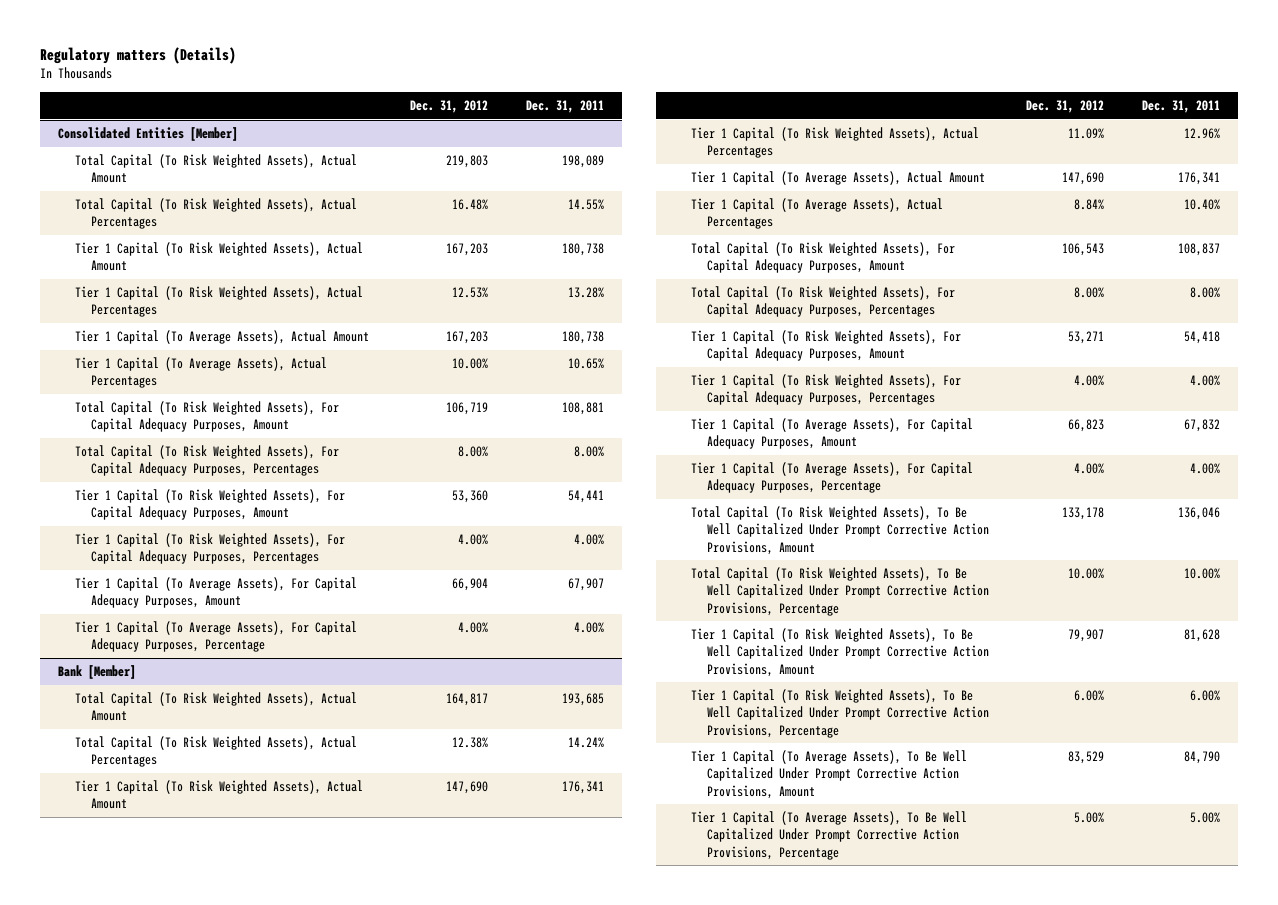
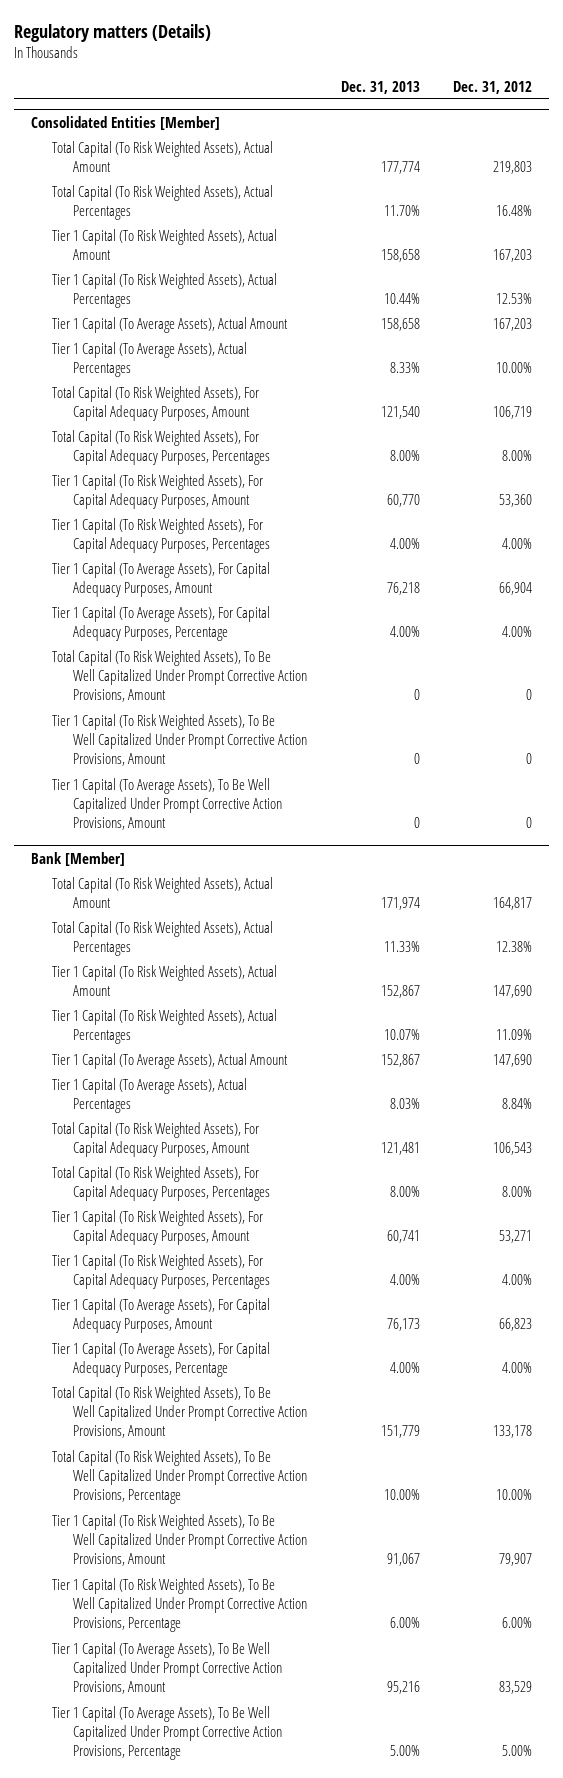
- | Dec. 31, 2012 | Dec. 31, 2011
+ | Dec. 31, 2013 | Dec. 31, 2012
@ Consolidated Entities [Member]
+ Total Capital (To Risk Weighted Assets), To Be Well Capitalized Under Prompt Corrective Action Provisions, Amount | 0 | 0
+ Tier 1 Capital (To Risk Weighted Assets), To Be Well Capitalized Under Prompt Corrective Action Provisions, Amount | 0 | 0
+ Tier 1 Capital (To Average Assets), To Be Well Capitalized Under Prompt Corrective Action Provisions, Amount | 0 | 0

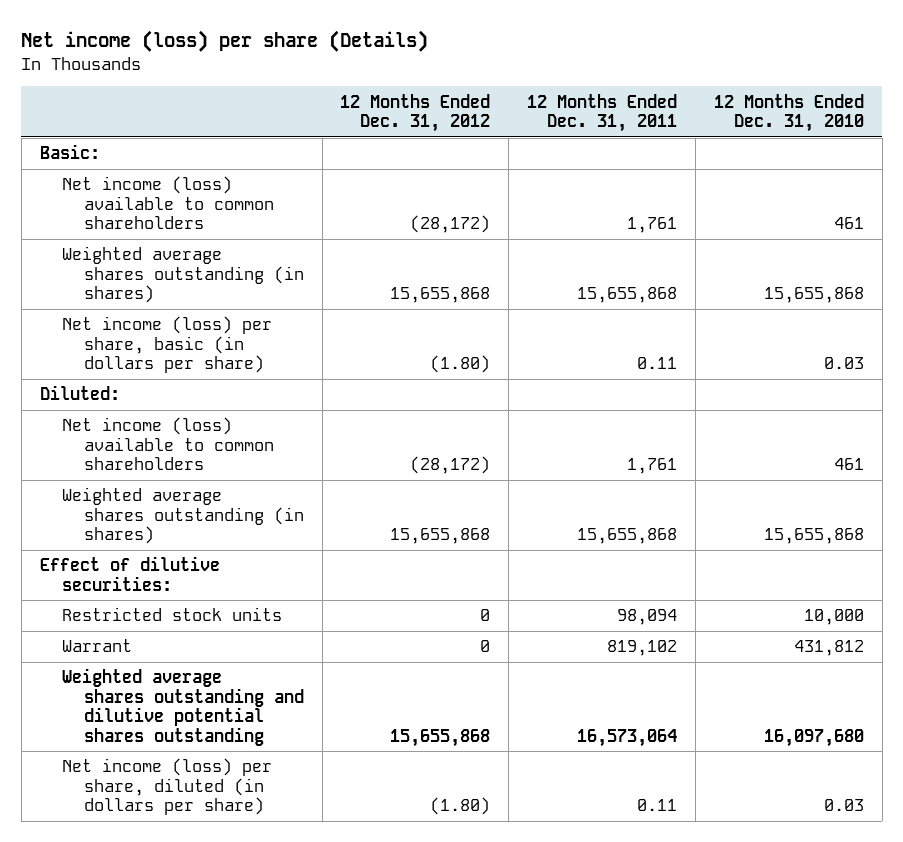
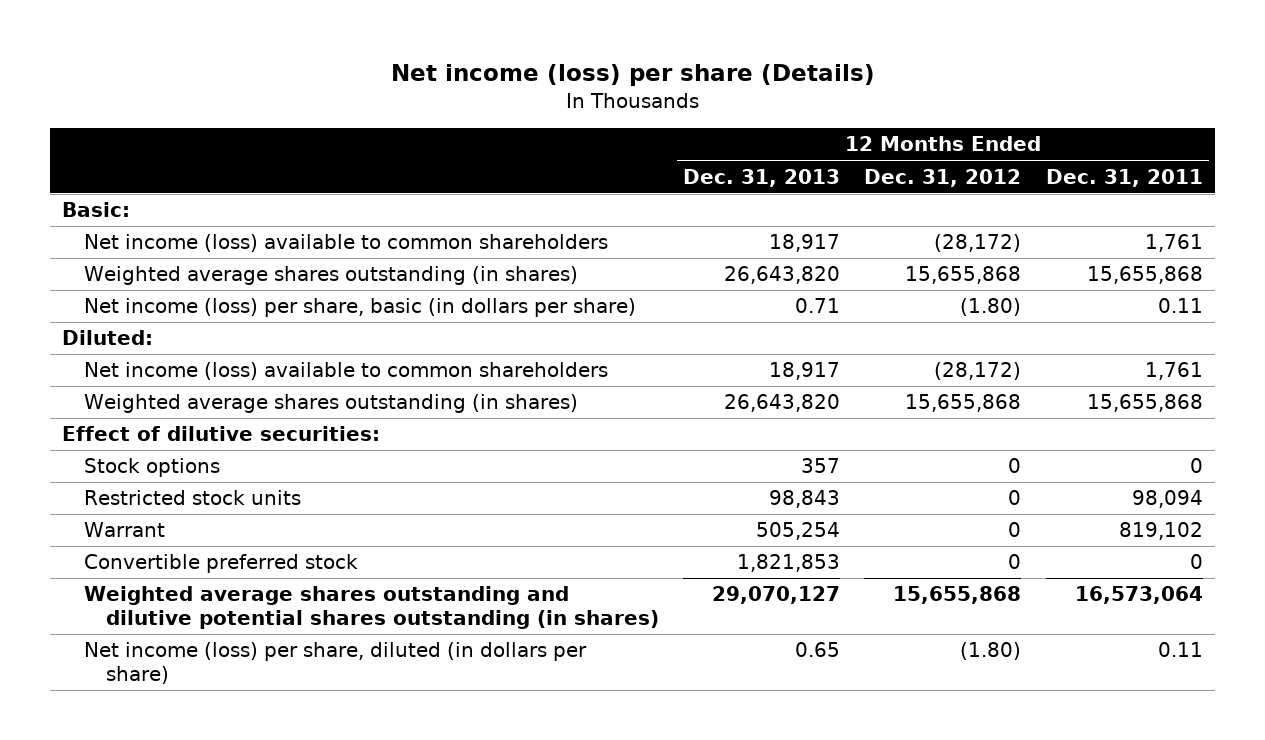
- | 12 Months Ended Dec. 31, 2012 | 12 Months Ended Dec. 31, 2011 | 12 Months Ended Dec. 31, 2010
+ | 12 Months Ended Dec. 31, 2013 | 12 Months Ended Dec. 31, 2012 | 12 Months Ended Dec. 31, 2011
+ Stock options | 357 | 0 | 0
- Weighted average shares outstanding and dilutive potential shares outstanding | 15,655,868 | 16,573,064 | 16,097,680
+ Convertible preferred stock | 1,821,853 | 0 | 0
+ Weighted average shares outstanding and dilutive potential shares outstanding (in shares) | 29,070,127 | 15,655,868 | 16,573,064

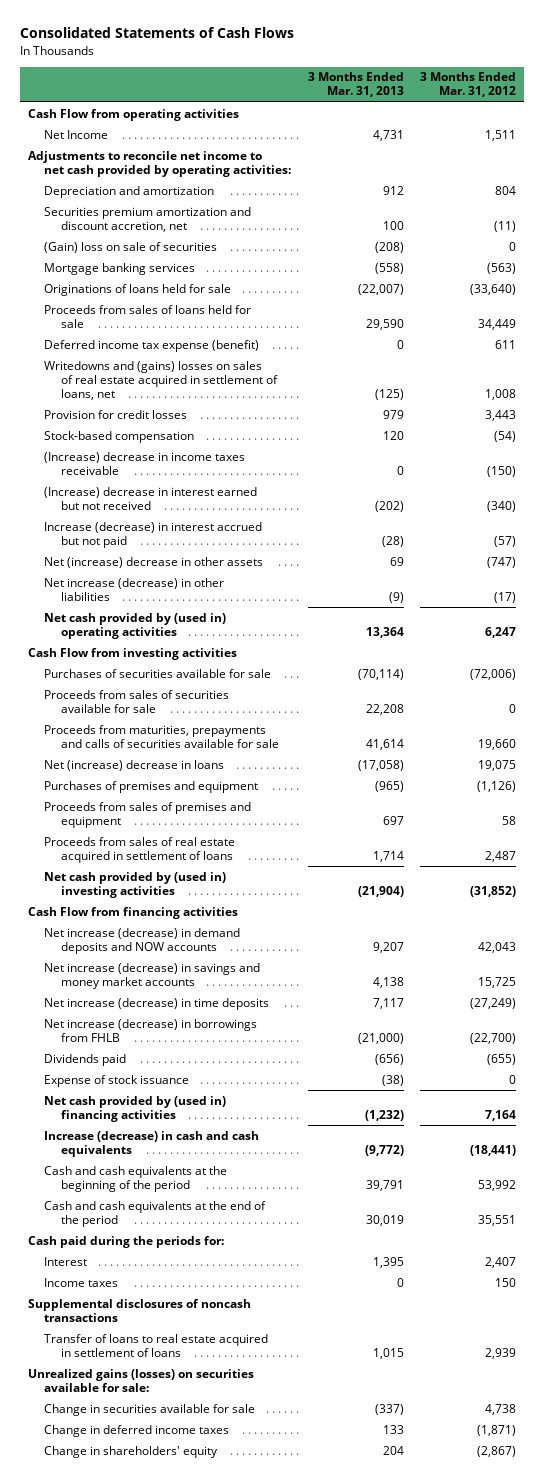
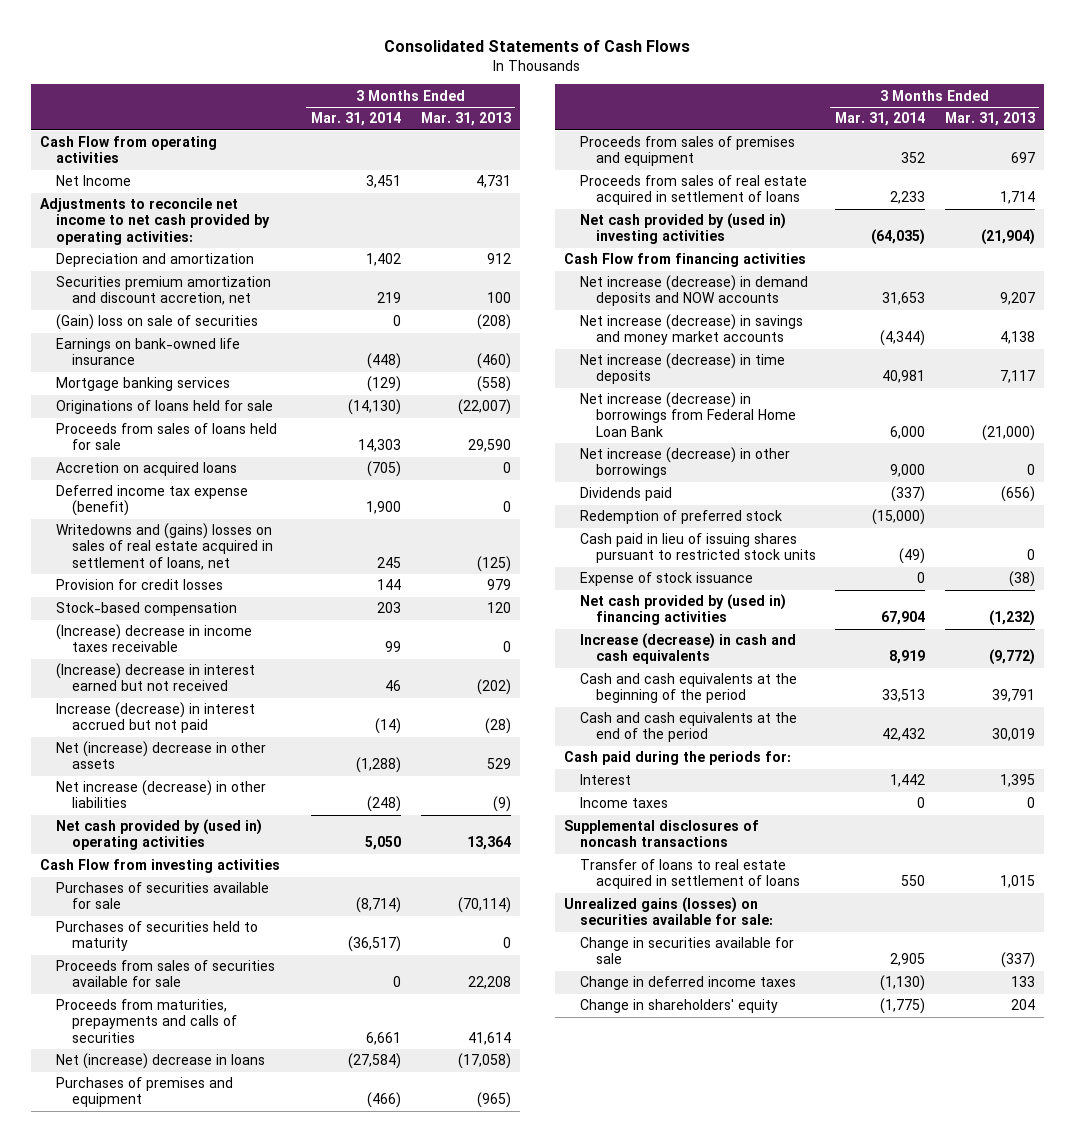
- | 3 Months Ended Mar. 31, 2013 | 3 Months Ended Mar. 31, 2012
+ | 3 Months Ended Mar. 31, 2014 | 3 Months Ended Mar. 31, 2013
+ Earnings on bank-owned life insurance | (448) | (460)
+ Accretion on acquired loans | (705) | 0
- Net (increase) decrease in other assets | 69 | (747)
+ Net (increase) decrease in other assets | (1,288) | 529
+ Purchases of securities held to maturity | (36,517) | 0
- Proceeds from maturities, prepayments and calls of securities available for sale | 41,614 | 19,660
+ Proceeds from maturities, prepayments and calls of securities | 6,661 | 41,614
- Net increase (decrease) in borrowings from FHLB | (21,000) | (22,700)
+ Net increase (decrease) in borrowings from Federal Home Loan Bank | 6,000 | (21,000)
+ Net increase (decrease) in other borrowings | 9,000 | 0
+ Redemption of preferred stock | (15,000) |
+ Cash paid in lieu of issuing shares pursuant to restricted stock units | (49) | 0

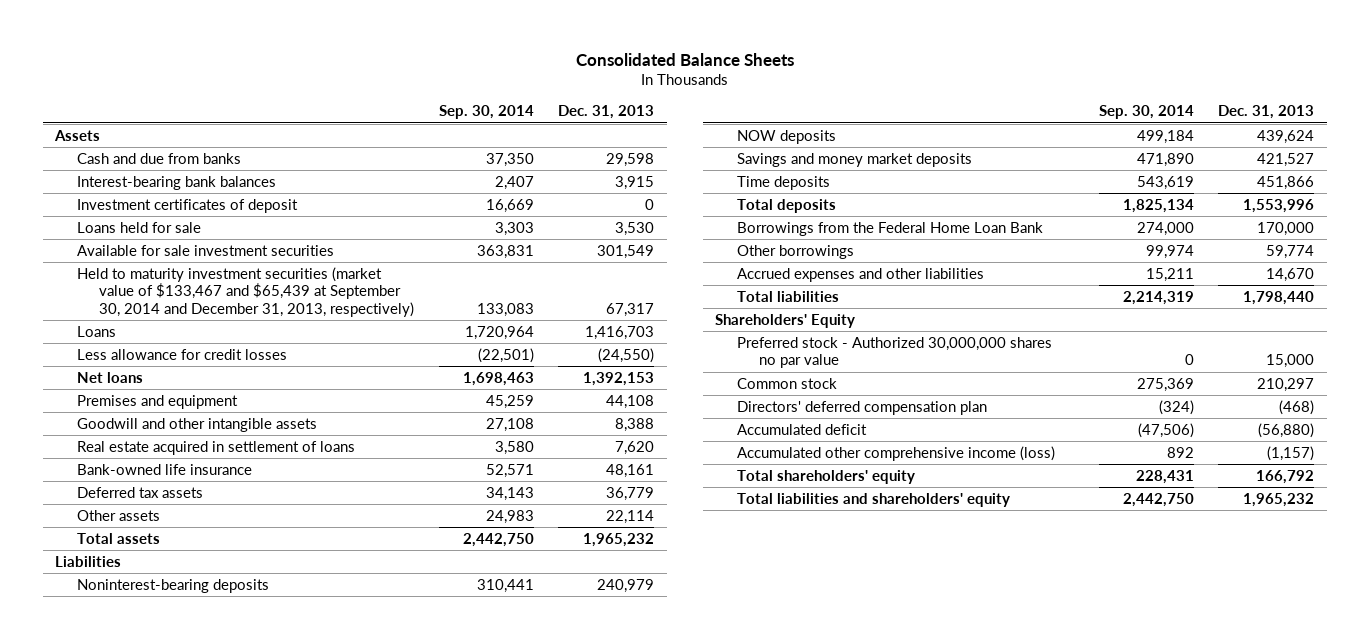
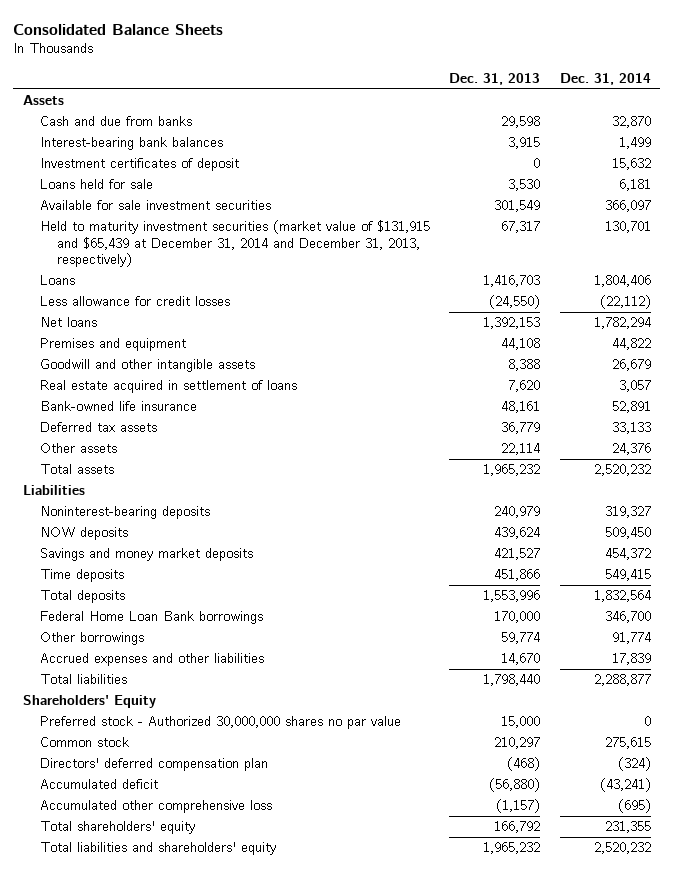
- | Sep. 30, 2014 | Dec. 31, 2013
+ | Dec. 31, 2013 | Dec. 31, 2014
- Held to maturity investment securities (market value of $133,467 and $65,439 at September 30, 2014 and December 31, 2013, respectively) | 133,083 | 67,317
+ Held to maturity investment securities (market value of $131,915 and $65,439 at December 31, 2014 and December 31, 2013, respectively) | 67,317 | 130,701
- Borrowings from the Federal Home Loan Bank | 274,000 | 170,000
+ Federal Home Loan Bank borrowings | 170,000 | 346,700
- Accumulated other comprehensive income (loss) | 892 | (1,157)
+ Accumulated other comprehensive loss | (1,157) | (695)

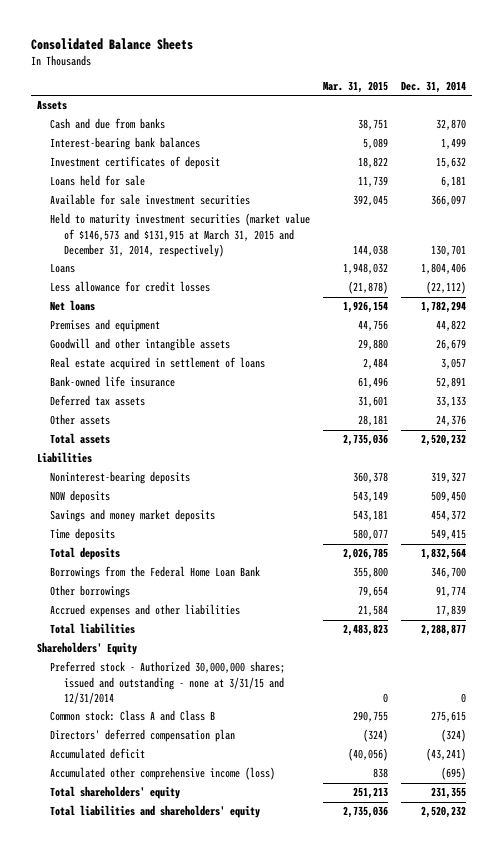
- | Dec. 31, 2013 | Dec. 31, 2014
+ | Mar. 31, 2015 | Dec. 31, 2014
- Held to maturity investment securities (market value of $131,915 and $65,439 at December 31, 2014 and December 31, 2013, respectively) | 67,317 | 130,701
+ Held to maturity investment securities (market value of $146,573 and $131,915 at March 31, 2015 and December 31, 2014, respectively) | 144,038 | 130,701
- Federal Home Loan Bank borrowings | 170,000 | 346,700
+ Borrowings from the Federal Home Loan Bank | 355,800 | 346,700
- Preferred stock - Authorized 30,000,000 shares no par value | 15,000 | 0
- Common stock | 210,297 | 275,615
+ Preferred stock - Authorized 30,000,000 shares; issued and outstanding - none at 3/31/15 and 12/31/2014 | 0 | 0
+ Common stock: Class A and Class B | 290,755 | 275,615
- Accumulated other comprehensive loss | (1,157) | (695)
+ Accumulated other comprehensive income (loss) | 838 | (695)

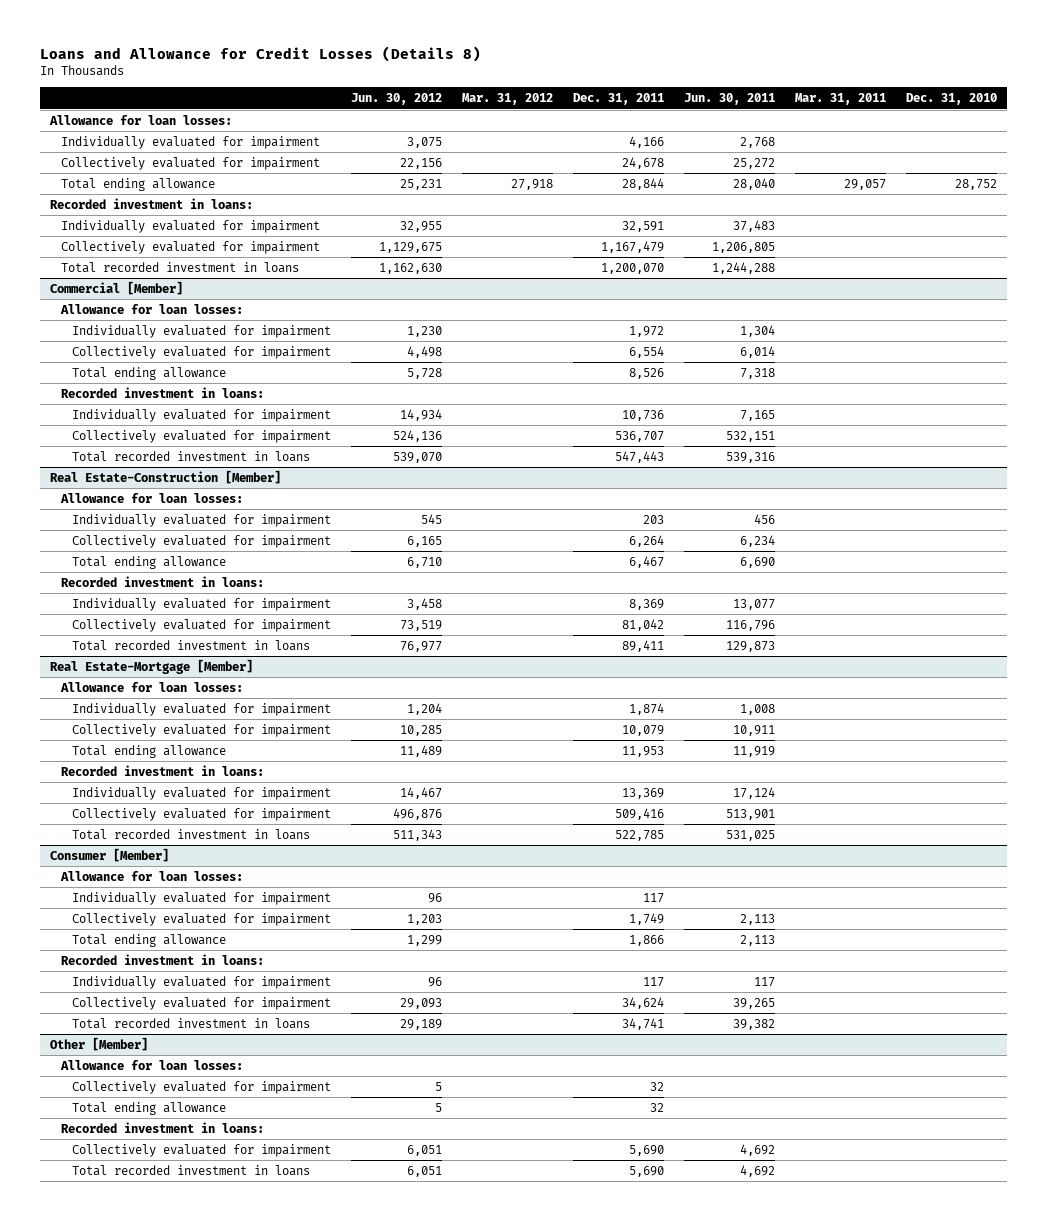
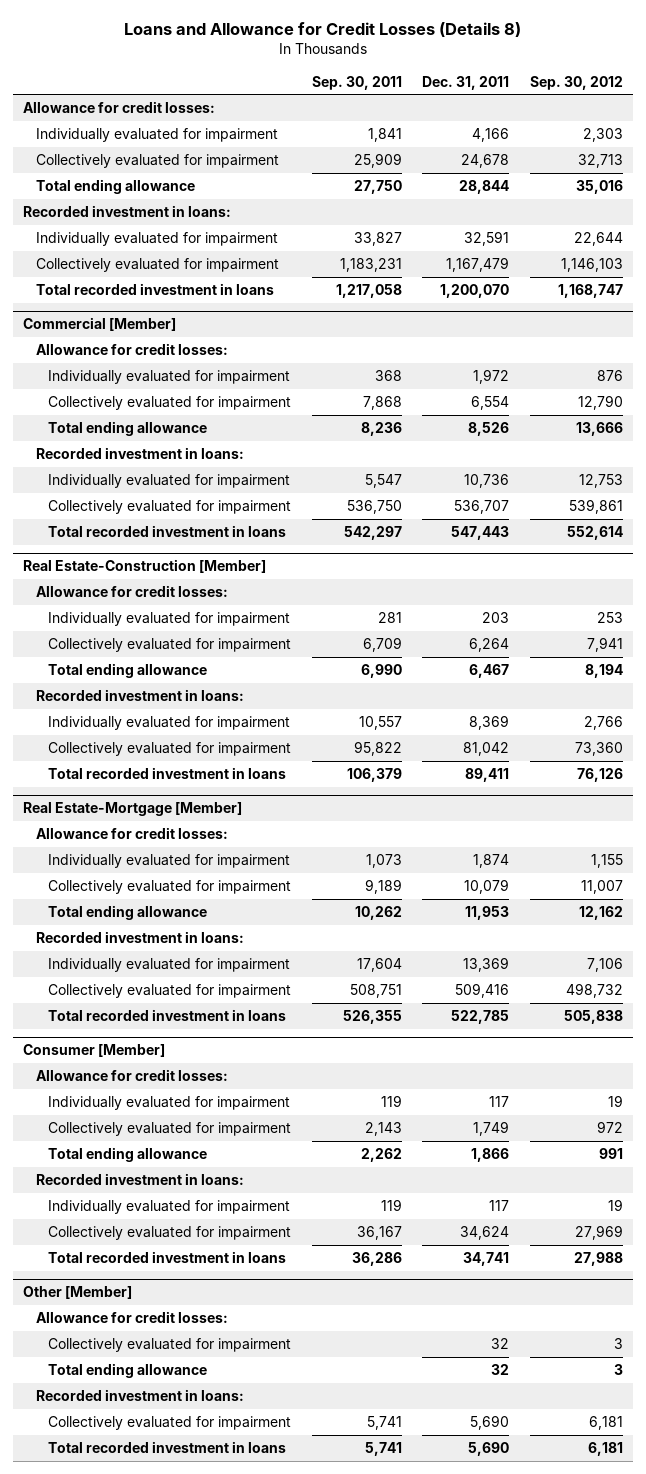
- | Jun. 30, 2012 | Mar. 31, 2012 | Dec. 31, 2011 | Jun. 30, 2011 | Mar. 31, 2011 | Dec. 31, 2010
+ | Sep. 30, 2011 | Dec. 31, 2011 | Sep. 30, 2012
- Allowance for loan losses:
+ Allowance for credit losses:
@ Commercial [Member]
- Allowance for loan losses:
+ Allowance for credit losses:
@ Real Estate-Construction [Member]
- Allowance for loan losses:
+ Allowance for credit losses:
@ Real Estate-Mortgage [Member]
- Allowance for loan losses:
+ Allowance for credit losses:
@ Consumer [Member]
- Allowance for loan losses:
+ Allowance for credit losses:
@ Other [Member]
- Allowance for loan losses:
+ Allowance for credit losses:

